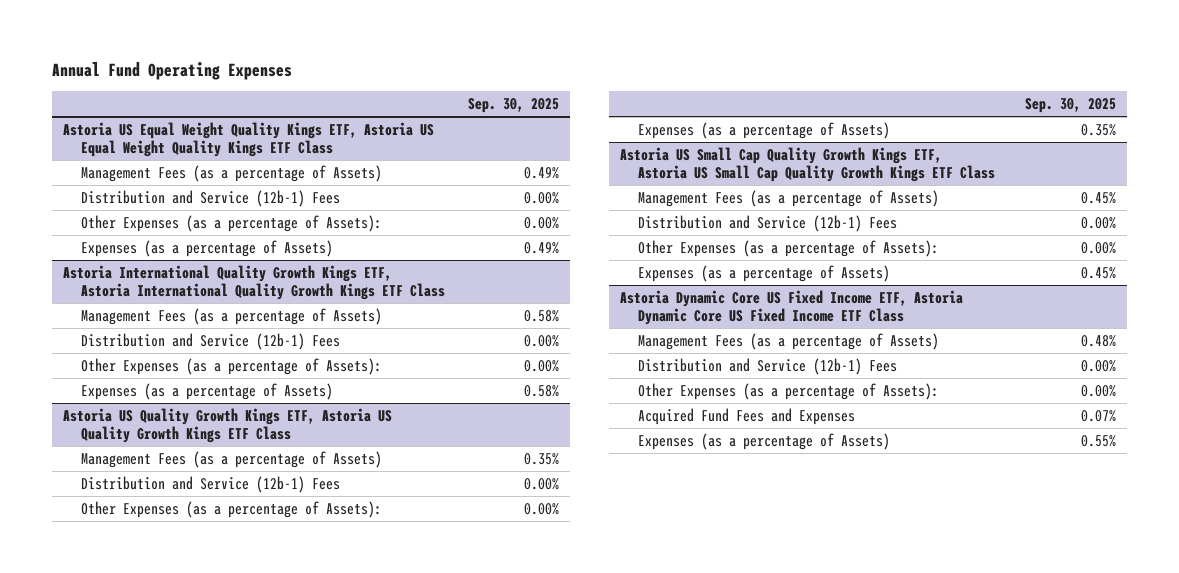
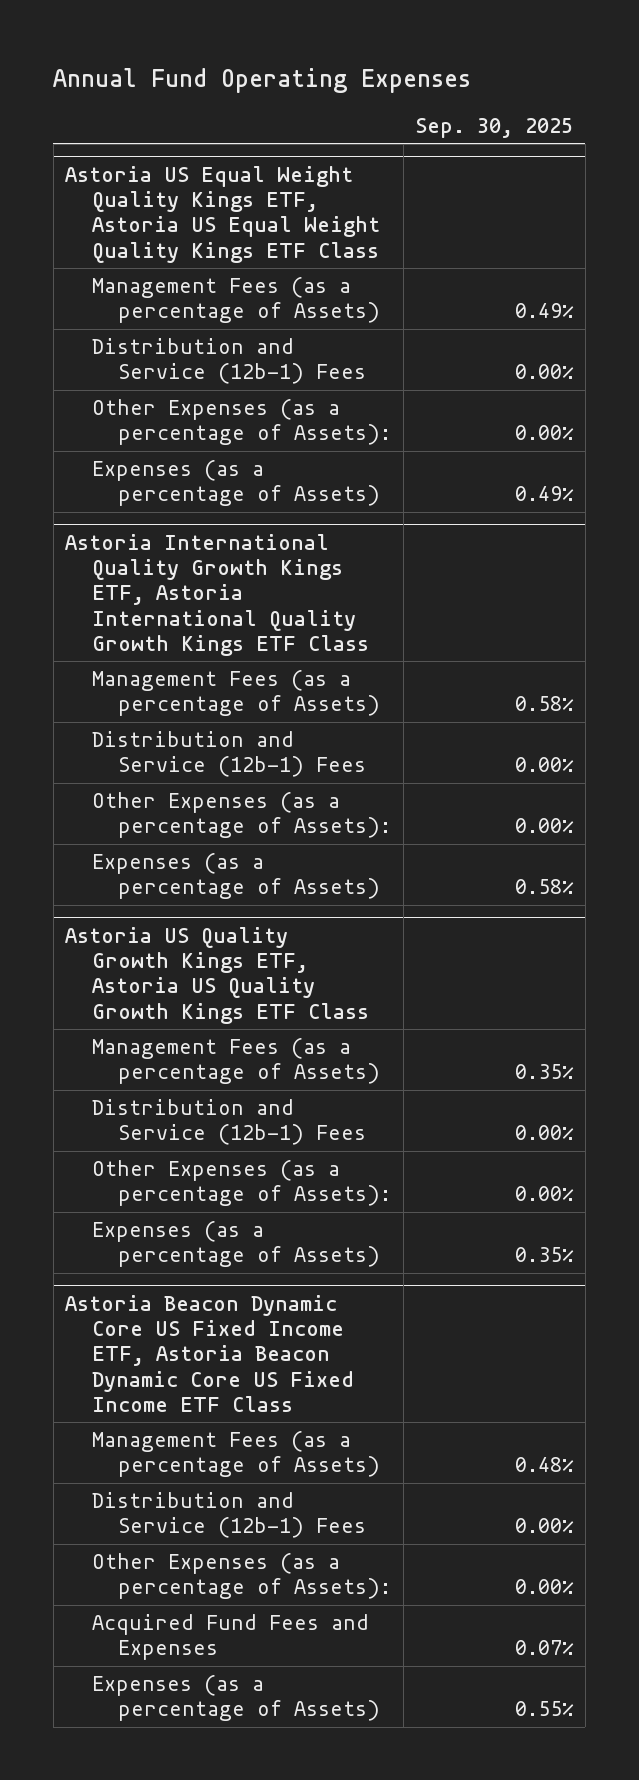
- Astoria US Small Cap Quality Growth Kings ETF, Astoria US Small Cap Quality Growth Kings ETF Class
- Management Fees (as a percentage of Assets) | 0.45%
- Distribution and Service (12b-1) Fees | 0.00%
- Other Expenses (as a percentage of Assets): | 0.00%
- Expenses (as a percentage of Assets) | 0.45%
- Astoria Dynamic Core US Fixed Income ETF, Astoria Dynamic Core US Fixed Income ETF Class
+ Astoria Beacon Dynamic Core US Fixed Income ETF, Astoria Beacon Dynamic Core US Fixed Income ETF Class

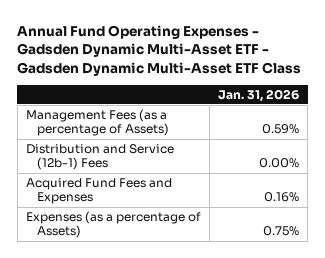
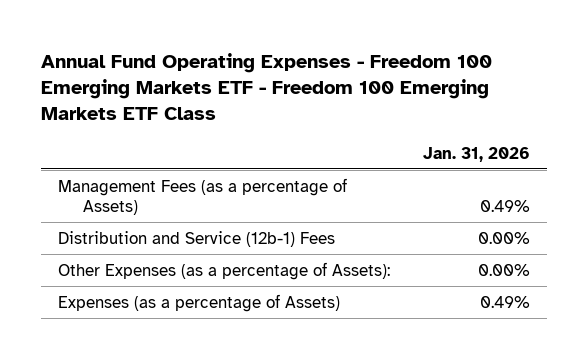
- Annual Fund Operating Expenses - Gadsden Dynamic Multi-Asset ETF - Gadsden Dynamic Multi-Asset ETF Class
+ Annual Fund Operating Expenses - Freedom 100 Emerging Markets ETF - Freedom 100 Emerging Markets ETF Class
- Management Fees (as a percentage of Assets) | 0.59%
+ Management Fees (as a percentage of Assets) | 0.49%
- Acquired Fund Fees and Expenses | 0.16%
- Expenses (as a percentage of Assets) | 0.75%
+ Other Expenses (as a percentage of Assets): | 0.00%
+ Expenses (as a percentage of Assets) | 0.49%

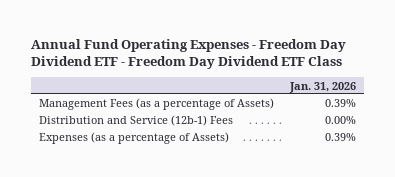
- Annual Fund Operating Expenses - Freedom 100 Emerging Markets ETF - Freedom 100 Emerging Markets ETF Class
+ Annual Fund Operating Expenses - Freedom Day Dividend ETF - Freedom Day Dividend ETF Class
- Management Fees (as a percentage of Assets) | 0.49%
+ Management Fees (as a percentage of Assets) | 0.39%
- Other Expenses (as a percentage of Assets): | 0.00%
- Expenses (as a percentage of Assets) | 0.49%
+ Expenses (as a percentage of Assets) | 0.39%

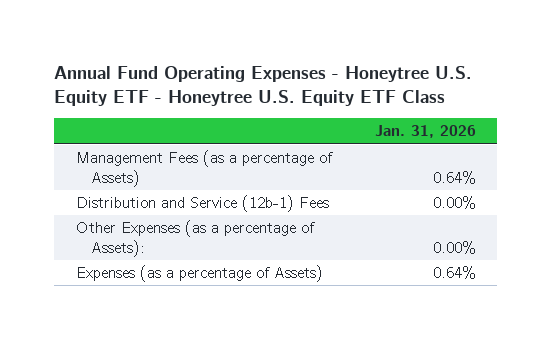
- Annual Fund Operating Expenses - Freedom Day Dividend ETF - Freedom Day Dividend ETF Class
+ Annual Fund Operating Expenses - Honeytree U.S. Equity ETF - Honeytree U.S. Equity ETF Class
- Management Fees (as a percentage of Assets) | 0.39%
+ Management Fees (as a percentage of Assets) | 0.64%
- Expenses (as a percentage of Assets) | 0.39%
+ Other Expenses (as a percentage of Assets): | 0.00%
+ Expenses (as a percentage of Assets) | 0.64%

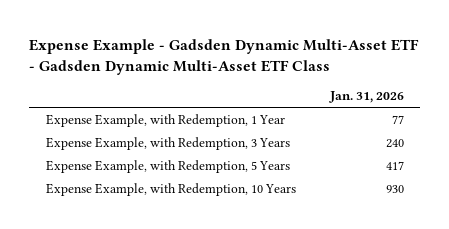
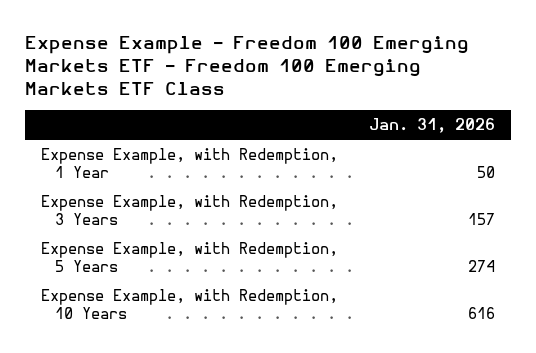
- Expense Example - Gadsden Dynamic Multi-Asset ETF - Gadsden Dynamic Multi-Asset ETF Class
+ Expense Example - Freedom 100 Emerging Markets ETF - Freedom 100 Emerging Markets ETF Class
- Expense Example, with Redemption, 1 Year | 77
- Expense Example, with Redemption, 3 Years | 240
- Expense Example, with Redemption, 5 Years | 417
- Expense Example, with Redemption, 10 Years | 930
+ Expense Example, with Redemption, 1 Year | 50
+ Expense Example, with Redemption, 3 Years | 157
+ Expense Example, with Redemption, 5 Years | 274
+ Expense Example, with Redemption, 10 Years | 616

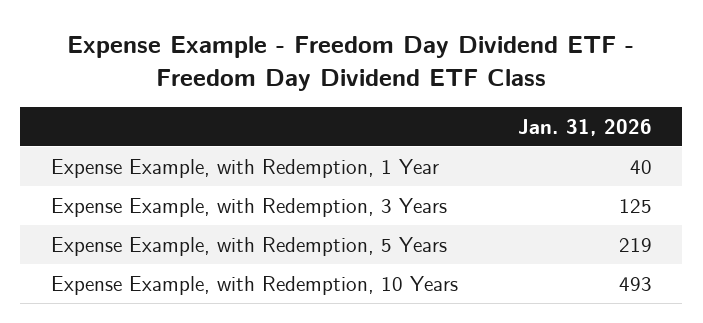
- Expense Example - Freedom 100 Emerging Markets ETF - Freedom 100 Emerging Markets ETF Class
+ Expense Example - Freedom Day Dividend ETF - Freedom Day Dividend ETF Class
- Expense Example, with Redemption, 1 Year | 50
- Expense Example, with Redemption, 3 Years | 157
- Expense Example, with Redemption, 5 Years | 274
- Expense Example, with Redemption, 10 Years | 616
+ Expense Example, with Redemption, 1 Year | 40
+ Expense Example, with Redemption, 3 Years | 125
+ Expense Example, with Redemption, 5 Years | 219
+ Expense Example, with Redemption, 10 Years | 493

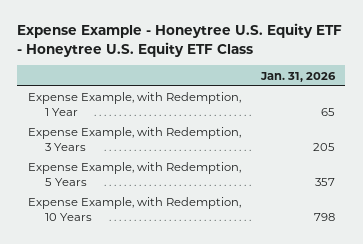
- Expense Example - Freedom Day Dividend ETF - Freedom Day Dividend ETF Class
+ Expense Example - Honeytree U.S. Equity ETF - Honeytree U.S. Equity ETF Class
- Expense Example, with Redemption, 1 Year | 40
- Expense Example, with Redemption, 3 Years | 125
- Expense Example, with Redemption, 5 Years | 219
- Expense Example, with Redemption, 10 Years | 493
+ Expense Example, with Redemption, 1 Year | 65
+ Expense Example, with Redemption, 3 Years | 205
+ Expense Example, with Redemption, 5 Years | 357
+ Expense Example, with Redemption, 10 Years | 798

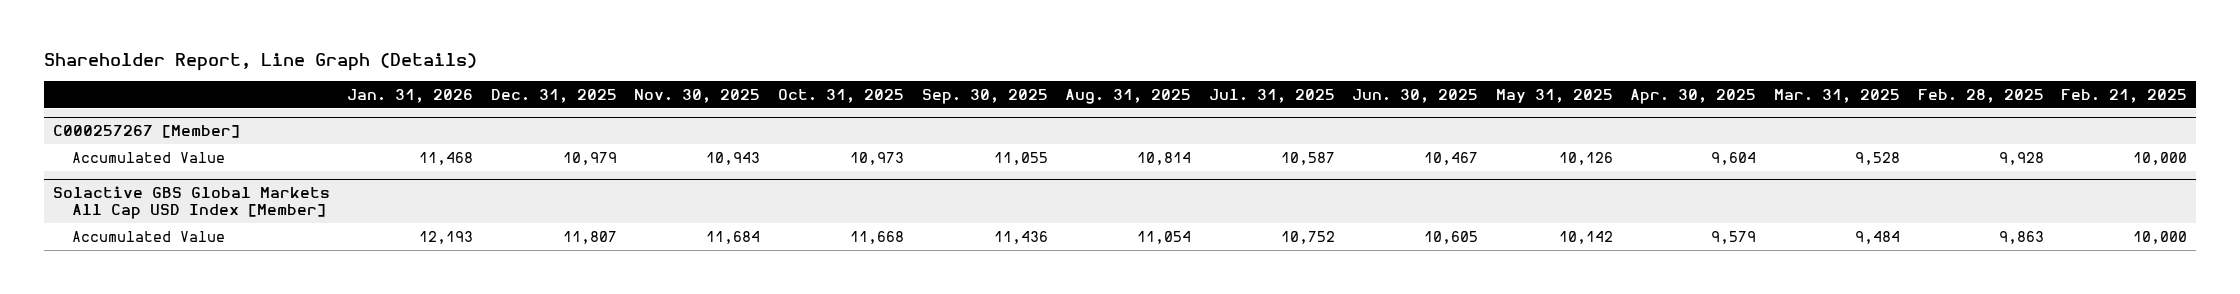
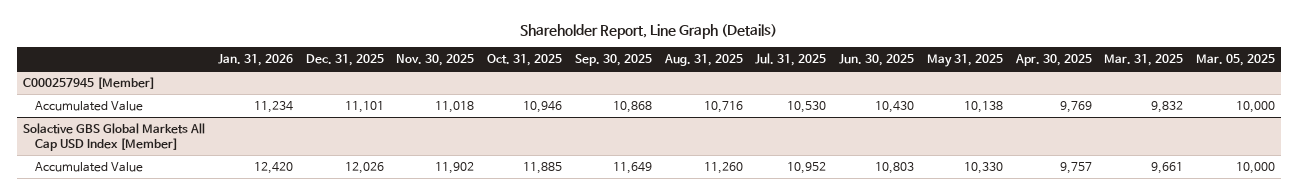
- | Jan. 31, 2026 | Dec. 31, 2025 | Nov. 30, 2025 | Oct. 31, 2025 | Sep. 30, 2025 | Aug. 31, 2025 | Jul. 31, 2025 | Jun. 30, 2025 | May 31, 2025 | Apr. 30, 2025 | Mar. 31, 2025 | Feb. 28, 2025 | Feb. 21, 2025
+ | Jan. 31, 2026 | Dec. 31, 2025 | Nov. 30, 2025 | Oct. 31, 2025 | Sep. 30, 2025 | Aug. 31, 2025 | Jul. 31, 2025 | Jun. 30, 2025 | May 31, 2025 | Apr. 30, 2025 | Mar. 31, 2025 | Mar. 05, 2025
- C000257267 [Member]
- Accumulated Value | 11,468 | 10,979 | 10,943 | 10,973 | 11,055 | 10,814 | 10,587 | 10,467 | 10,126 | 9,604 | 9,528 | 9,928 | 10,000
+ C000257945 [Member]
+ Accumulated Value | 11,234 | 11,101 | 11,018 | 10,946 | 10,868 | 10,716 | 10,530 | 10,430 | 10,138 | 9,769 | 9,832 | 10,000
@ Solactive GBS Global Markets All Cap USD Index [Member]
- Accumulated Value | 12,193 | 11,807 | 11,684 | 11,668 | 11,436 | 11,054 | 10,752 | 10,605 | 10,142 | 9,579 | 9,484 | 9,863 | 10,000
+ Accumulated Value | 12,420 | 12,026 | 11,902 | 11,885 | 11,649 | 11,260 | 10,952 | 10,803 | 10,330 | 9,757 | 9,661 | 10,000

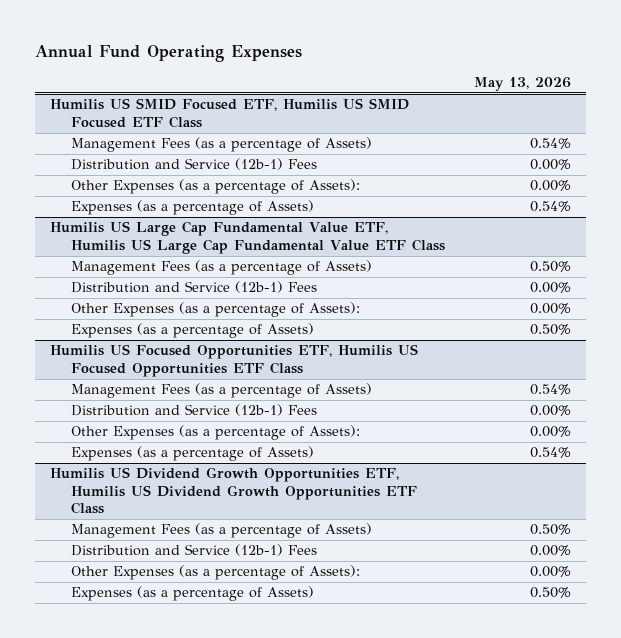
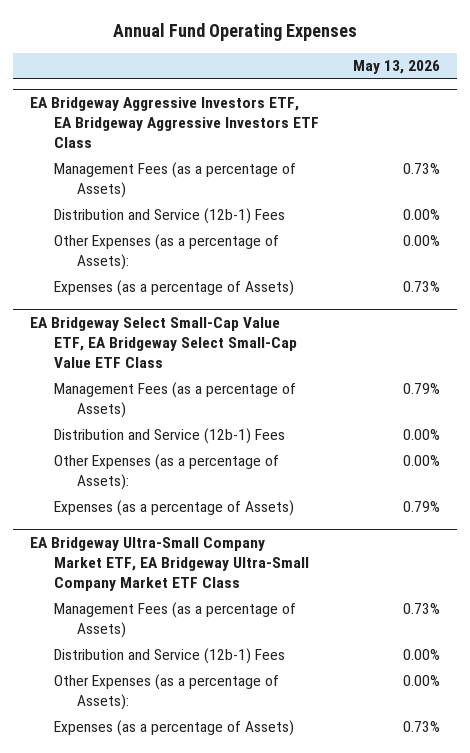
- Humilis US SMID Focused ETF, Humilis US SMID Focused ETF Class
- Management Fees (as a percentage of Assets) | 0.54%
- Distribution and Service (12b-1) Fees | 0.00%
- Other Expenses (as a percentage of Assets): | 0.00%
- Expenses (as a percentage of Assets) | 0.54%
- Humilis US Large Cap Fundamental Value ETF, Humilis US Large Cap Fundamental Value ETF Class
- Management Fees (as a percentage of Assets) | 0.50%
+ EA Bridgeway Aggressive Investors ETF, EA Bridgeway Aggressive Investors ETF Class
+ Management Fees (as a percentage of Assets) | 0.73%
- Expenses (as a percentage of Assets) | 0.50%
- Humilis US Focused Opportunities ETF, Humilis US Focused Opportunities ETF Class
- Management Fees (as a percentage of Assets) | 0.54%
+ Expenses (as a percentage of Assets) | 0.73%
+ EA Bridgeway Select Small-Cap Value ETF, EA Bridgeway Select Small-Cap Value ETF Class
+ Management Fees (as a percentage of Assets) | 0.79%
- Expenses (as a percentage of Assets) | 0.54%
- Humilis US Dividend Growth Opportunities ETF, Humilis US Dividend Growth Opportunities ETF Class
- Management Fees (as a percentage of Assets) | 0.50%
+ Expenses (as a percentage of Assets) | 0.79%
+ EA Bridgeway Ultra-Small Company Market ETF, EA Bridgeway Ultra-Small Company Market ETF Class
+ Management Fees (as a percentage of Assets) | 0.73%
- Expenses (as a percentage of Assets) | 0.50%
+ Expenses (as a percentage of Assets) | 0.73%

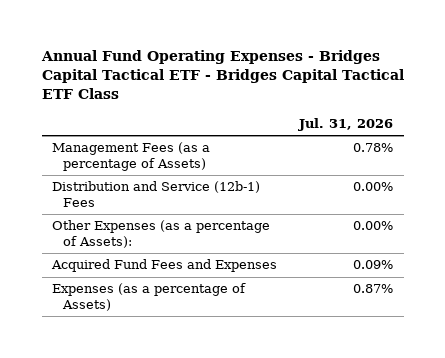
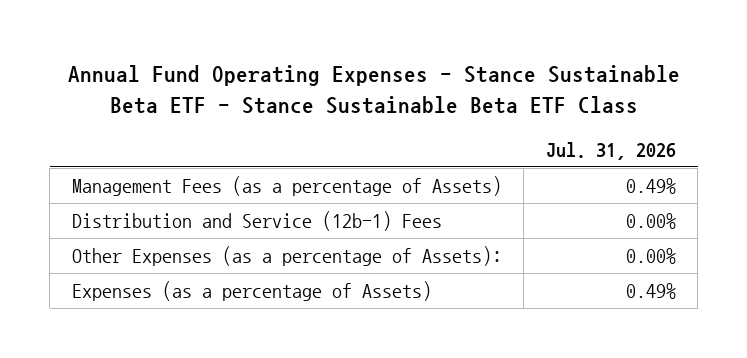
- Annual Fund Operating Expenses - Bridges Capital Tactical ETF - Bridges Capital Tactical ETF Class
+ Annual Fund Operating Expenses - Stance Sustainable Beta ETF - Stance Sustainable Beta ETF Class
- Management Fees (as a percentage of Assets) | 0.78%
+ Management Fees (as a percentage of Assets) | 0.49%
- Acquired Fund Fees and Expenses | 0.09%
- Expenses (as a percentage of Assets) | 0.87%
+ Expenses (as a percentage of Assets) | 0.49%

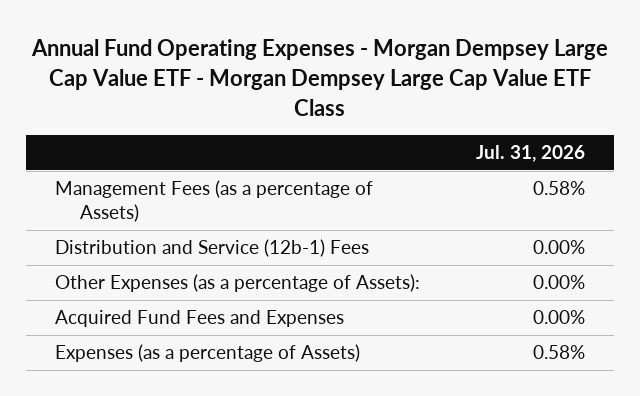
- Annual Fund Operating Expenses - Stance Sustainable Beta ETF - Stance Sustainable Beta ETF Class
+ Annual Fund Operating Expenses - Morgan Dempsey Large Cap Value ETF - Morgan Dempsey Large Cap Value ETF Class
- Management Fees (as a percentage of Assets) | 0.49%
+ Management Fees (as a percentage of Assets) | 0.58%
- Expenses (as a percentage of Assets) | 0.49%
+ Acquired Fund Fees and Expenses | 0.00%
+ Expenses (as a percentage of Assets) | 0.58%

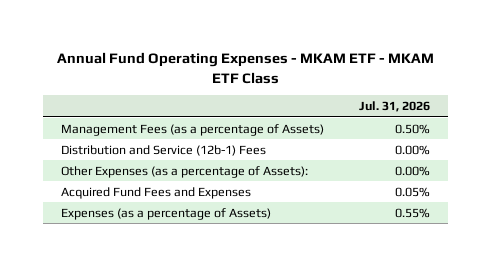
- Annual Fund Operating Expenses - Morgan Dempsey Large Cap Value ETF - Morgan Dempsey Large Cap Value ETF Class
+ Annual Fund Operating Expenses - MKAM ETF - MKAM ETF Class
- Management Fees (as a percentage of Assets) | 0.58%
+ Management Fees (as a percentage of Assets) | 0.50%
- Acquired Fund Fees and Expenses | 0.00%
- Expenses (as a percentage of Assets) | 0.58%
+ Acquired Fund Fees and Expenses | 0.05%
+ Expenses (as a percentage of Assets) | 0.55%

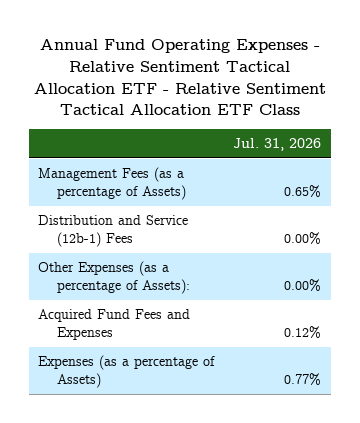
- Annual Fund Operating Expenses - MKAM ETF - MKAM ETF Class
+ Annual Fund Operating Expenses - Relative Sentiment Tactical Allocation ETF - Relative Sentiment Tactical Allocation ETF Class
- Management Fees (as a percentage of Assets) | 0.50%
+ Management Fees (as a percentage of Assets) | 0.65%
- Acquired Fund Fees and Expenses | 0.05%
- Expenses (as a percentage of Assets) | 0.55%
+ Acquired Fund Fees and Expenses | 0.12%
+ Expenses (as a percentage of Assets) | 0.77%

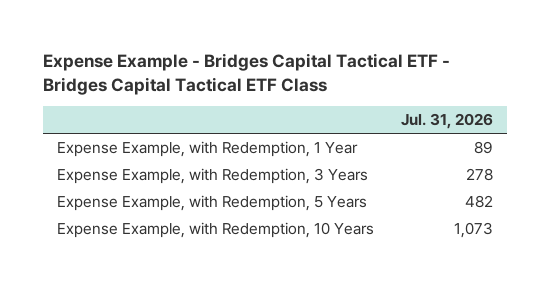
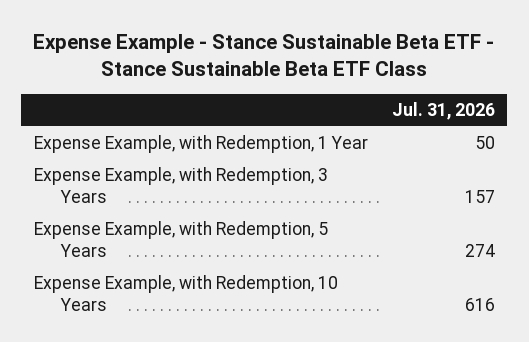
- Expense Example - Bridges Capital Tactical ETF - Bridges Capital Tactical ETF Class
+ Expense Example - Stance Sustainable Beta ETF - Stance Sustainable Beta ETF Class
- Expense Example, with Redemption, 1 Year | 89
- Expense Example, with Redemption, 3 Years | 278
- Expense Example, with Redemption, 5 Years | 482
- Expense Example, with Redemption, 10 Years | 1,073
+ Expense Example, with Redemption, 1 Year | 50
+ Expense Example, with Redemption, 3 Years | 157
+ Expense Example, with Redemption, 5 Years | 274
+ Expense Example, with Redemption, 10 Years | 616

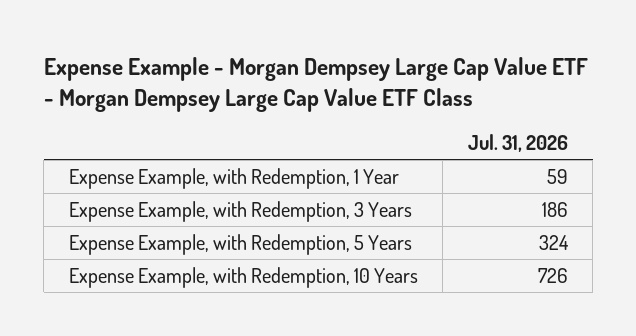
- Expense Example - Stance Sustainable Beta ETF - Stance Sustainable Beta ETF Class
+ Expense Example - Morgan Dempsey Large Cap Value ETF - Morgan Dempsey Large Cap Value ETF Class
- Expense Example, with Redemption, 1 Year | 50
- Expense Example, with Redemption, 3 Years | 157
- Expense Example, with Redemption, 5 Years | 274
- Expense Example, with Redemption, 10 Years | 616
+ Expense Example, with Redemption, 1 Year | 59
+ Expense Example, with Redemption, 3 Years | 186
+ Expense Example, with Redemption, 5 Years | 324
+ Expense Example, with Redemption, 10 Years | 726

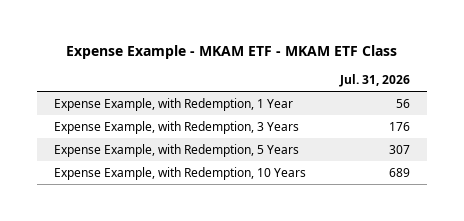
- Expense Example - Morgan Dempsey Large Cap Value ETF - Morgan Dempsey Large Cap Value ETF Class
+ Expense Example - MKAM ETF - MKAM ETF Class
- Expense Example, with Redemption, 1 Year | 59
- Expense Example, with Redemption, 3 Years | 186
- Expense Example, with Redemption, 5 Years | 324
- Expense Example, with Redemption, 10 Years | 726
+ Expense Example, with Redemption, 1 Year | 56
+ Expense Example, with Redemption, 3 Years | 176
+ Expense Example, with Redemption, 5 Years | 307
+ Expense Example, with Redemption, 10 Years | 689

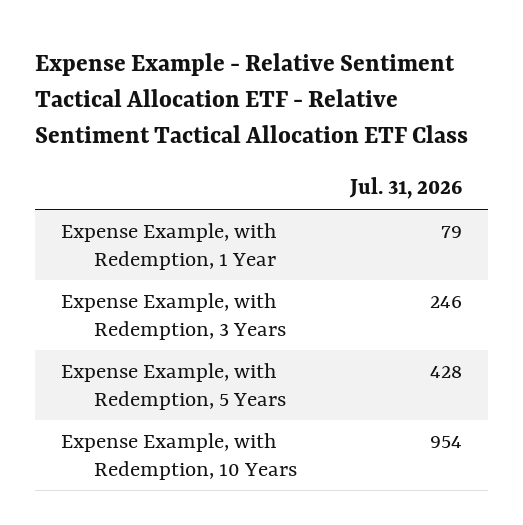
- Expense Example - MKAM ETF - MKAM ETF Class
+ Expense Example - Relative Sentiment Tactical Allocation ETF - Relative Sentiment Tactical Allocation ETF Class
- Expense Example, with Redemption, 1 Year | 56
- Expense Example, with Redemption, 3 Years | 176
- Expense Example, with Redemption, 5 Years | 307
- Expense Example, with Redemption, 10 Years | 689
+ Expense Example, with Redemption, 1 Year | 79
+ Expense Example, with Redemption, 3 Years | 246
+ Expense Example, with Redemption, 5 Years | 428
+ Expense Example, with Redemption, 10 Years | 954

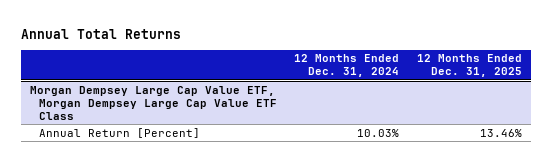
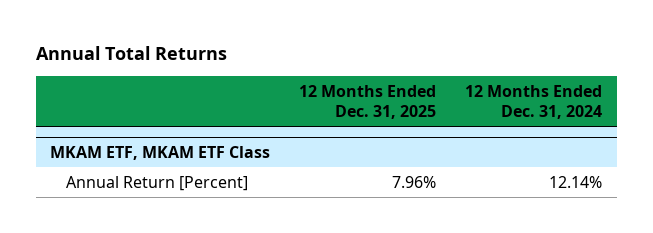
- | 12 Months Ended Dec. 31, 2024 | 12 Months Ended Dec. 31, 2025
+ | 12 Months Ended Dec. 31, 2025 | 12 Months Ended Dec. 31, 2024
- Morgan Dempsey Large Cap Value ETF, Morgan Dempsey Large Cap Value ETF Class
- Annual Return [Percent] | 10.03% | 13.46%
+ MKAM ETF, MKAM ETF Class
+ Annual Return [Percent] | 7.96% | 12.14%

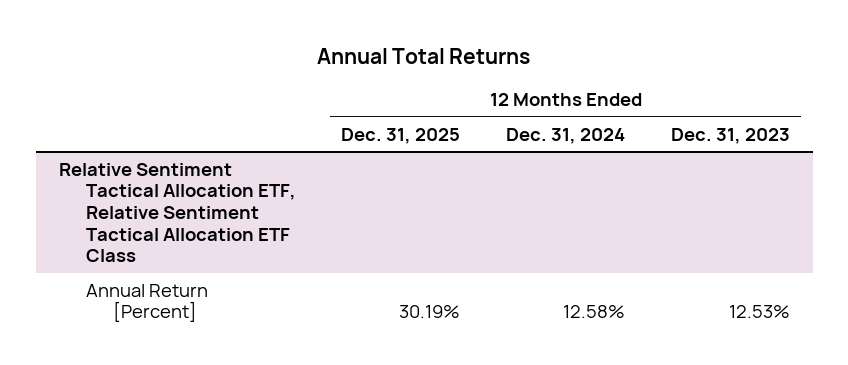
- | 12 Months Ended Dec. 31, 2025 | 12 Months Ended Dec. 31, 2024
+ | 12 Months Ended Dec. 31, 2025 | 12 Months Ended Dec. 31, 2024 | 12 Months Ended Dec. 31, 2023
- MKAM ETF, MKAM ETF Class
- Annual Return [Percent] | 7.96% | 12.14%
+ Relative Sentiment Tactical Allocation ETF, Relative Sentiment Tactical Allocation ETF Class
+ Annual Return [Percent] | 30.19% | 12.58% | 12.53%

